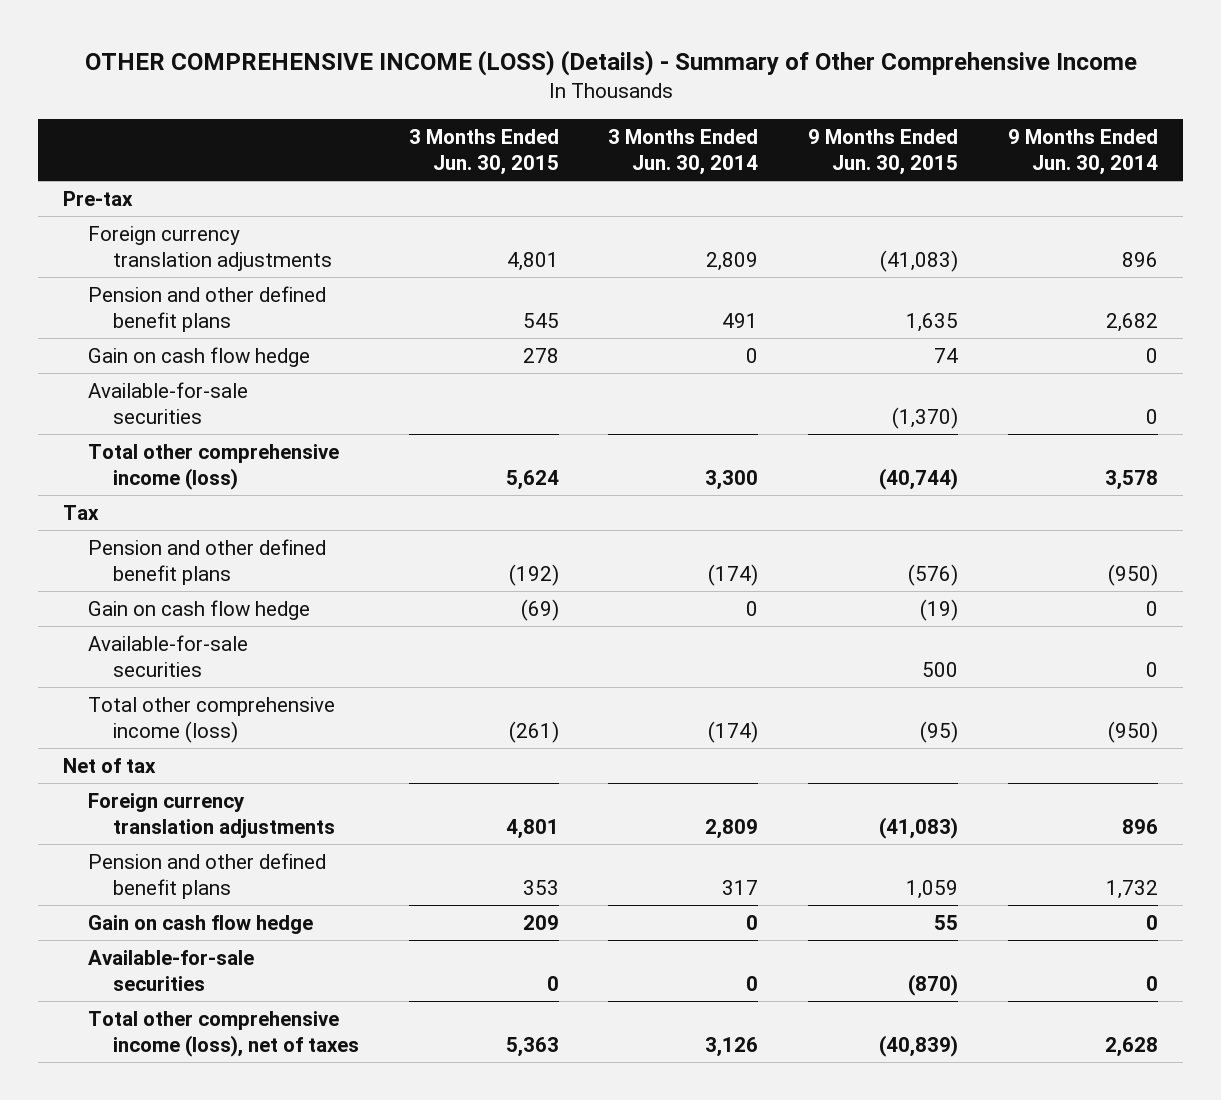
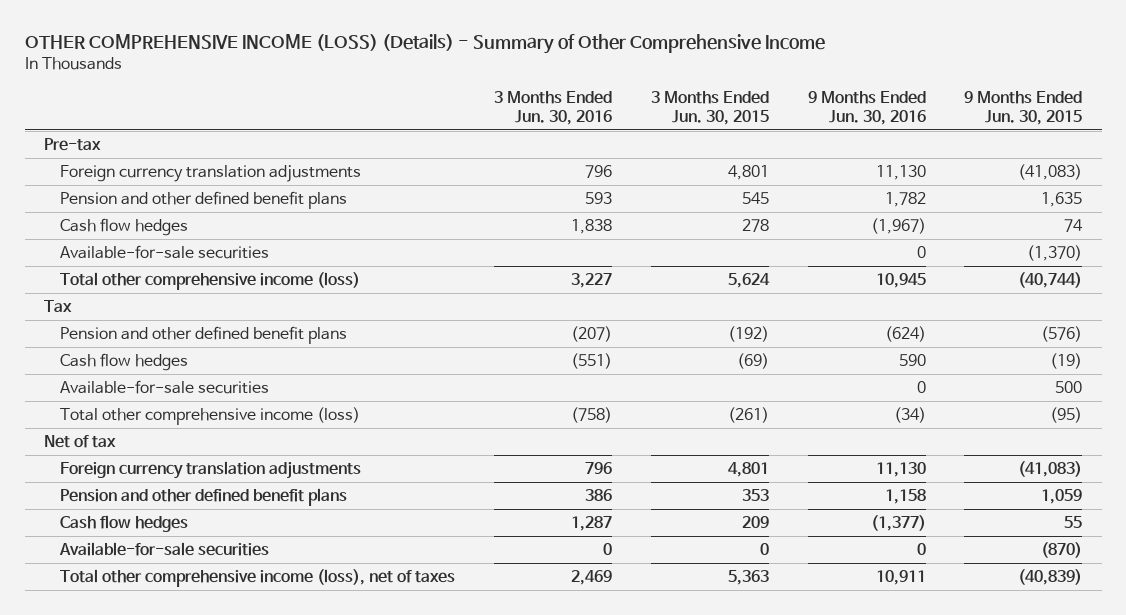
- | 3 Months Ended Jun. 30, 2015 | 3 Months Ended Jun. 30, 2014 | 9 Months Ended Jun. 30, 2015 | 9 Months Ended Jun. 30, 2014
+ | 3 Months Ended Jun. 30, 2016 | 3 Months Ended Jun. 30, 2015 | 9 Months Ended Jun. 30, 2016 | 9 Months Ended Jun. 30, 2015
- Gain on cash flow hedge | 278 | 0 | 74 | 0
+ Cash flow hedges | 1,838 | 278 | (1,967) | 74
- Gain on cash flow hedge | (69) | 0 | (19) | 0
+ Cash flow hedges | (551) | (69) | 590 | (19)
- Gain on cash flow hedge | 209 | 0 | 55 | 0
+ Cash flow hedges | 1,287 | 209 | (1,377) | 55

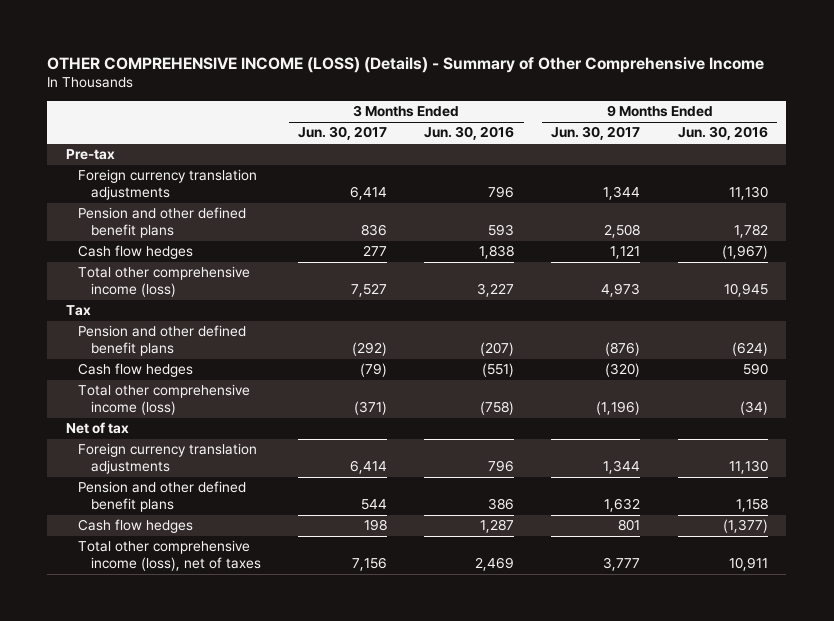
- | 3 Months Ended Jun. 30, 2016 | 3 Months Ended Jun. 30, 2015 | 9 Months Ended Jun. 30, 2016 | 9 Months Ended Jun. 30, 2015
+ | 3 Months Ended Jun. 30, 2017 | 3 Months Ended Jun. 30, 2016 | 9 Months Ended Jun. 30, 2017 | 9 Months Ended Jun. 30, 2016
- Available-for-sale securities | | | 0 | (1,370)
- Available-for-sale securities | | | 0 | 500
- Available-for-sale securities | 0 | 0 | 0 | (870)

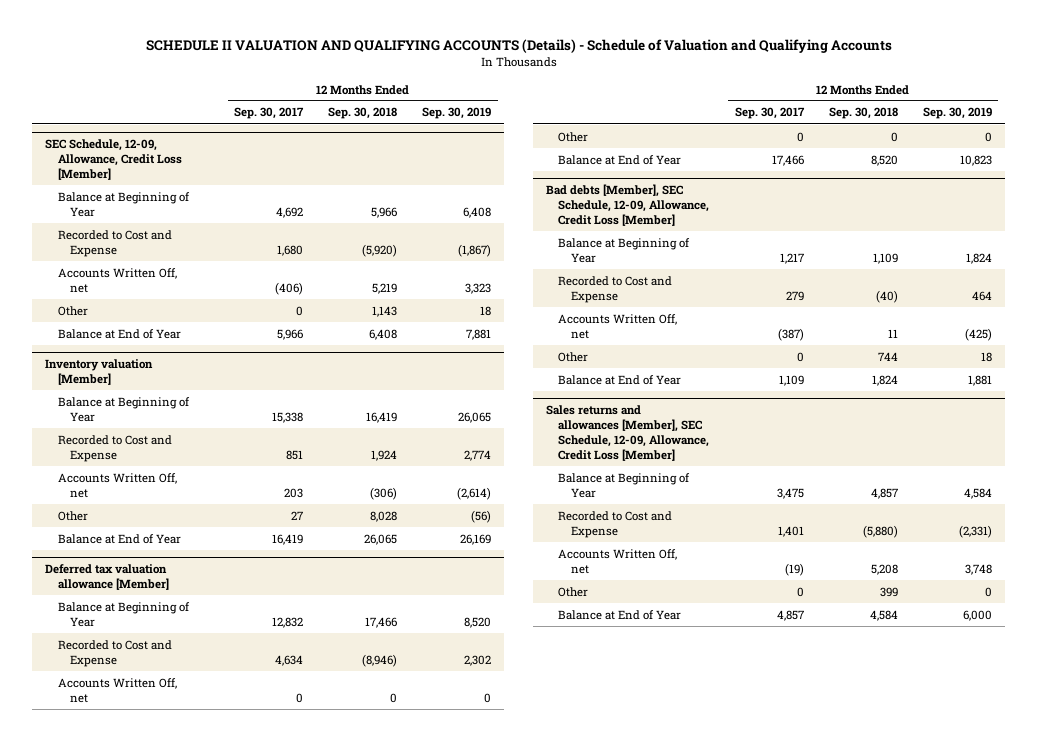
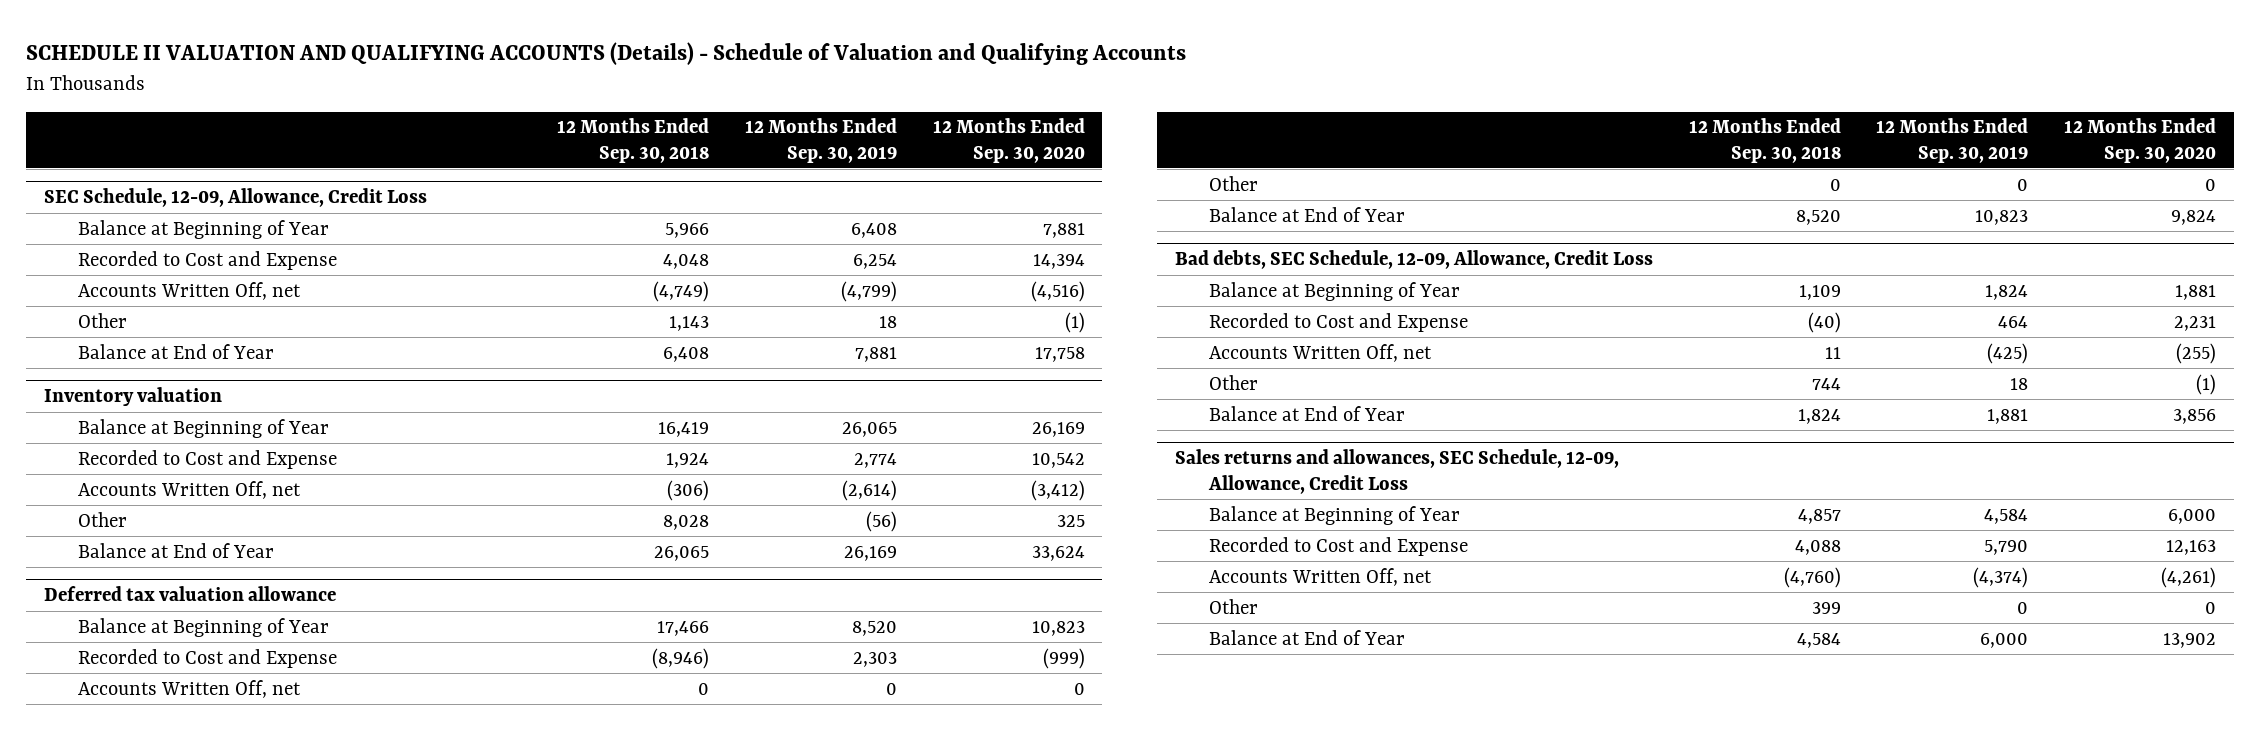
- | 12 Months Ended Sep. 30, 2017 | 12 Months Ended Sep. 30, 2018 | 12 Months Ended Sep. 30, 2019
+ | 12 Months Ended Sep. 30, 2018 | 12 Months Ended Sep. 30, 2019 | 12 Months Ended Sep. 30, 2020
- SEC Schedule, 12-09, Allowance, Credit Loss [Member]
+ SEC Schedule, 12-09, Allowance, Credit Loss
- Recorded to Cost and Expense | 1,680 | (5,920) | (1,867)
- Accounts Written Off, net | (406) | 5,219 | 3,323
+ Recorded to Cost and Expense | 4,048 | 6,254 | 14,394
+ Accounts Written Off, net | (4,749) | (4,799) | (4,516)
- Inventory valuation [Member]
+ Inventory valuation
- Deferred tax valuation allowance [Member]
+ Deferred tax valuation allowance
- Recorded to Cost and Expense | 4,634 | (8,946) | 2,302
+ Recorded to Cost and Expense | (8,946) | 2,303 | (999)
- Bad debts [Member], SEC Schedule, 12-09, Allowance, Credit Loss [Member]
+ Bad debts, SEC Schedule, 12-09, Allowance, Credit Loss
- Sales returns and allowances [Member], SEC Schedule, 12-09, Allowance, Credit Loss [Member]
+ Sales returns and allowances, SEC Schedule, 12-09, Allowance, Credit Loss
- Recorded to Cost and Expense | 1,401 | (5,880) | (2,331)
- Accounts Written Off, net | (19) | 5,208 | 3,748
+ Recorded to Cost and Expense | 4,088 | 5,790 | 12,163
+ Accounts Written Off, net | (4,760) | (4,374) | (4,261)

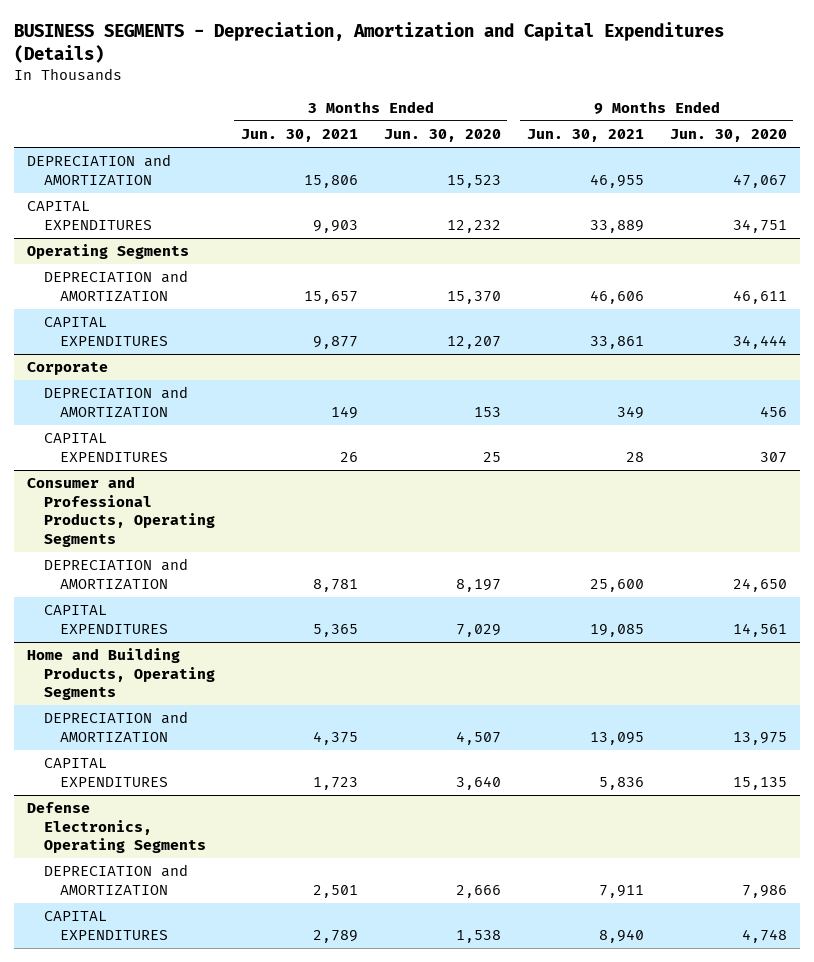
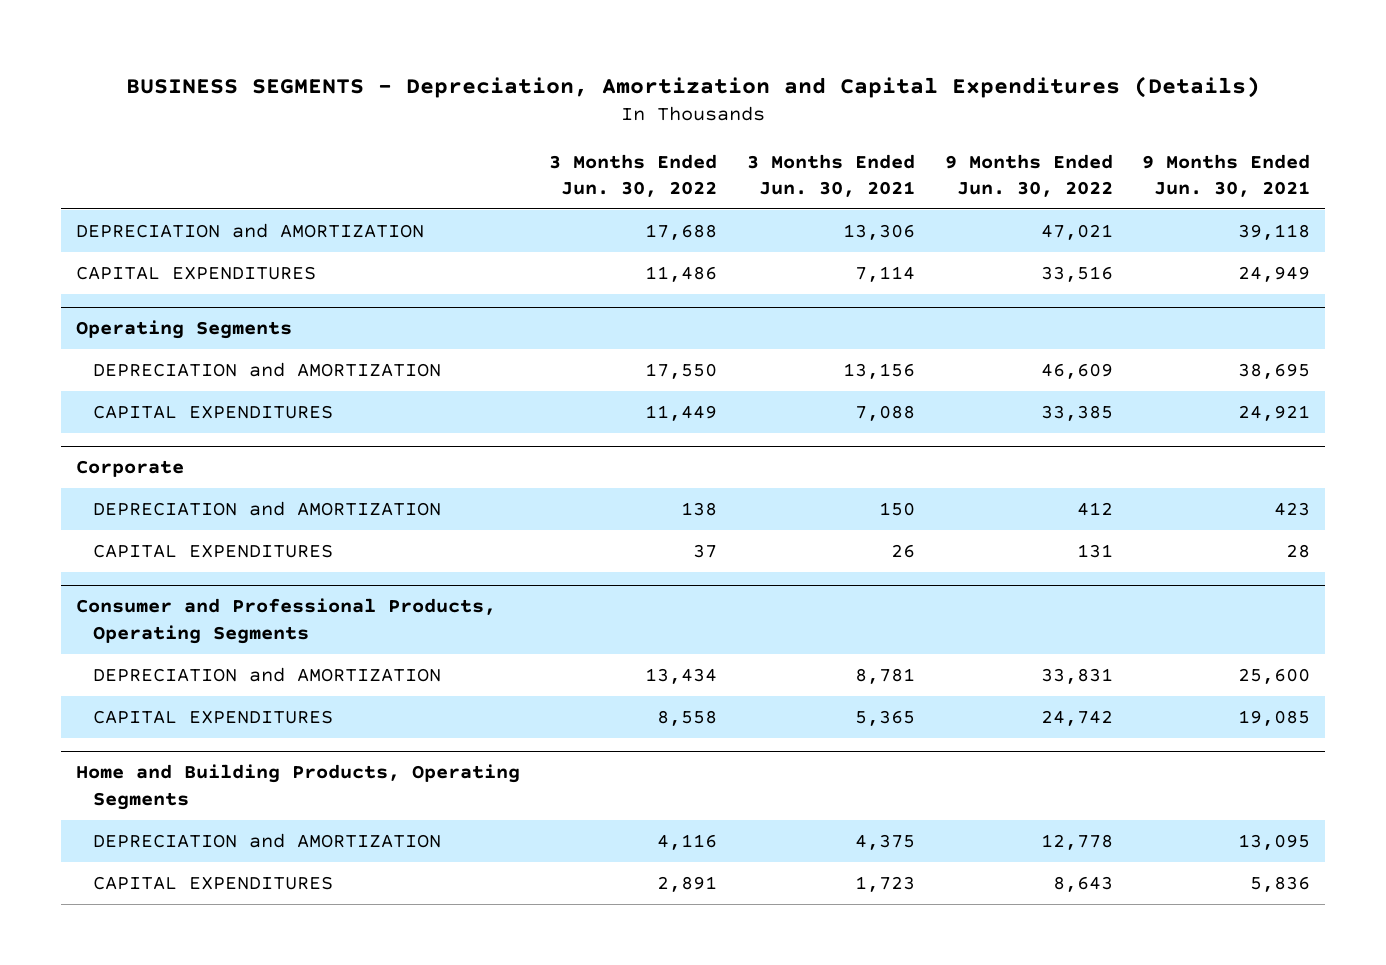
- | 3 Months Ended Jun. 30, 2021 | 3 Months Ended Jun. 30, 2020 | 9 Months Ended Jun. 30, 2021 | 9 Months Ended Jun. 30, 2020
+ | 3 Months Ended Jun. 30, 2022 | 3 Months Ended Jun. 30, 2021 | 9 Months Ended Jun. 30, 2022 | 9 Months Ended Jun. 30, 2021
- DEPRECIATION and AMORTIZATION | 15,806 | 15,523 | 46,955 | 47,067
- CAPITAL EXPENDITURES | 9,903 | 12,232 | 33,889 | 34,751
+ DEPRECIATION and AMORTIZATION | 17,688 | 13,306 | 47,021 | 39,118
+ CAPITAL EXPENDITURES | 11,486 | 7,114 | 33,516 | 24,949
@ Operating Segments
- DEPRECIATION and AMORTIZATION | 15,657 | 15,370 | 46,606 | 46,611
- CAPITAL EXPENDITURES | 9,877 | 12,207 | 33,861 | 34,444
+ DEPRECIATION and AMORTIZATION | 17,550 | 13,156 | 46,609 | 38,695
+ CAPITAL EXPENDITURES | 11,449 | 7,088 | 33,385 | 24,921
@ Corporate
- DEPRECIATION and AMORTIZATION | 149 | 153 | 349 | 456
+ DEPRECIATION and AMORTIZATION | 138 | 150 | 412 | 423
- Defense Electronics, Operating Segments
- DEPRECIATION and AMORTIZATION | 2,501 | 2,666 | 7,911 | 7,986
- CAPITAL EXPENDITURES | 2,789 | 1,538 | 8,940 | 4,748

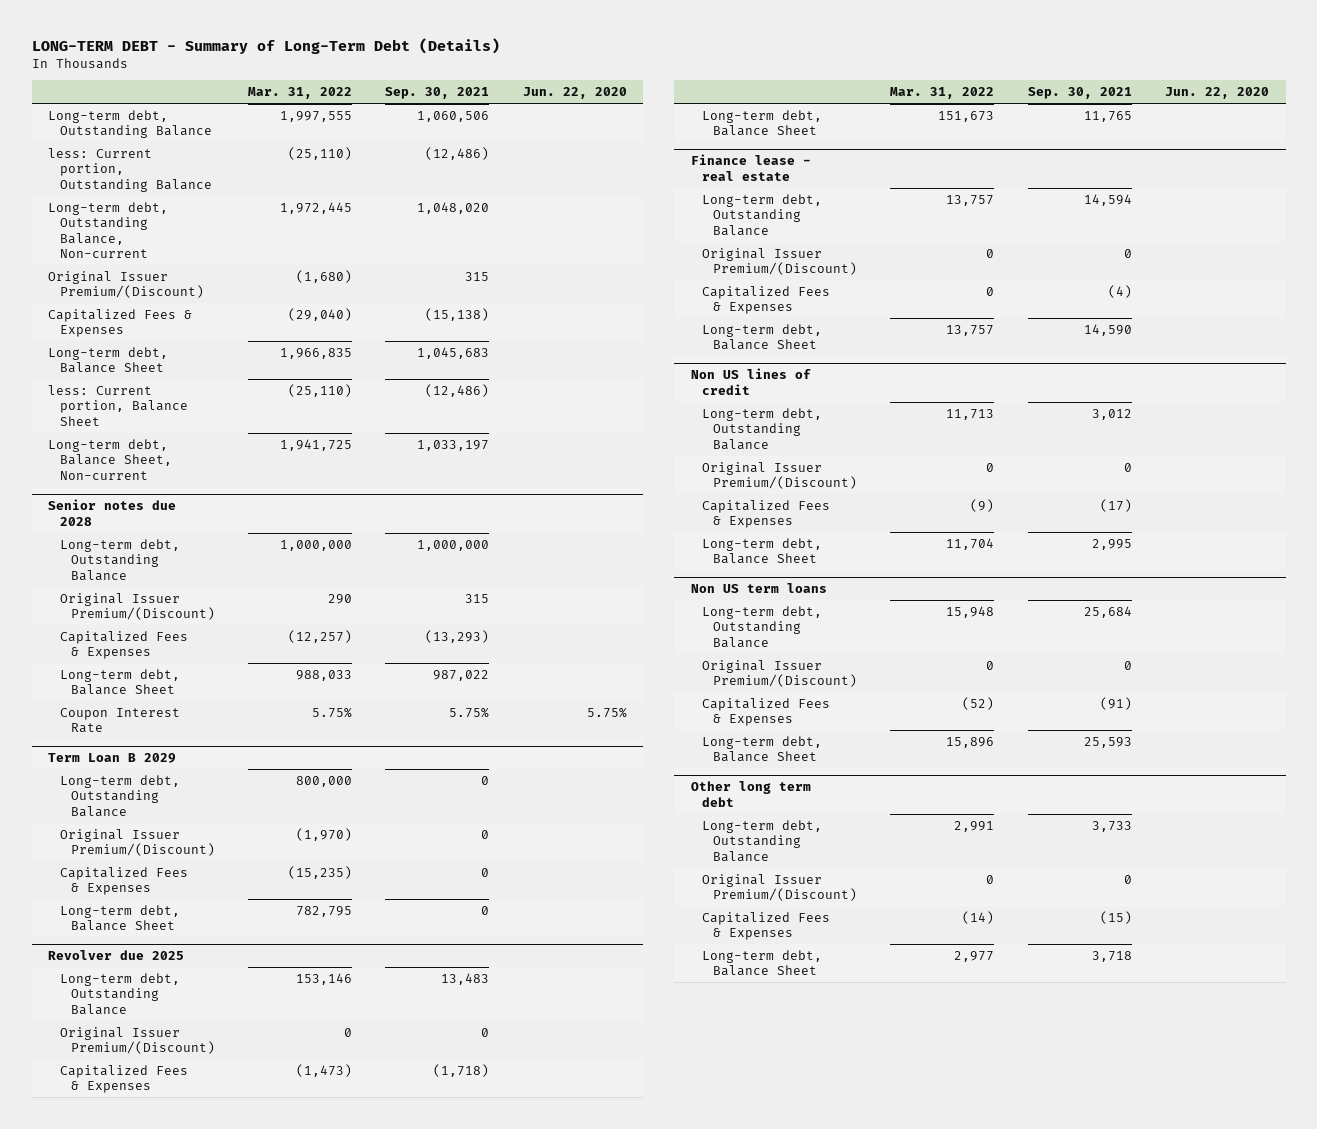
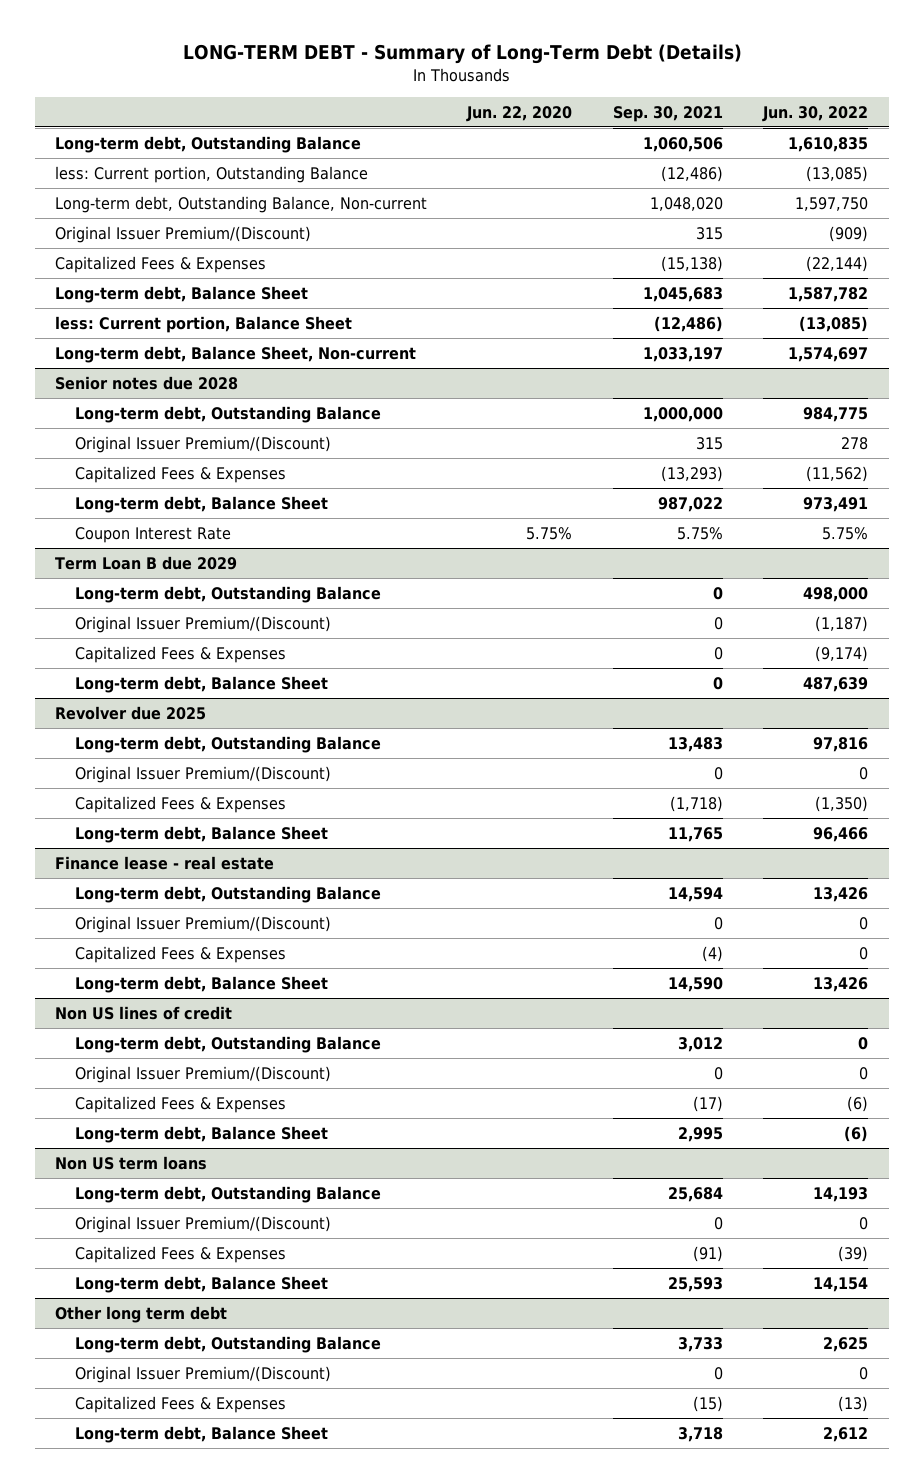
- | Mar. 31, 2022 | Sep. 30, 2021 | Jun. 22, 2020
+ | Jun. 22, 2020 | Sep. 30, 2021 | Jun. 30, 2022
- Term Loan B 2029
+ Term Loan B due 2029

